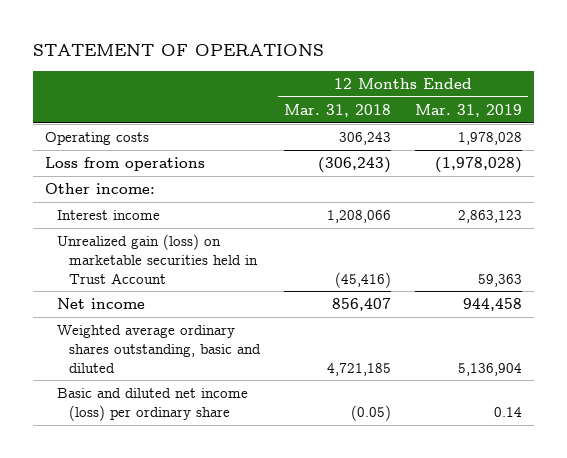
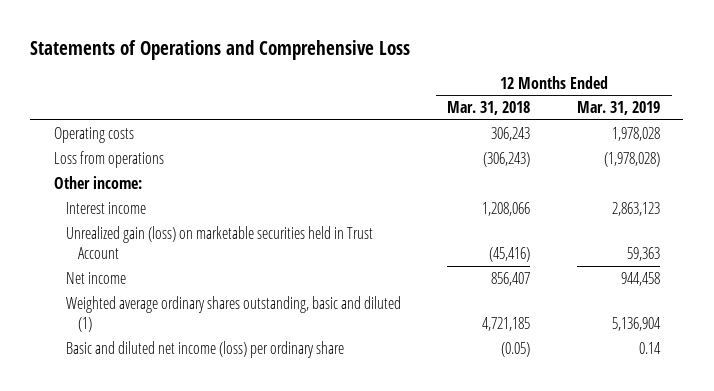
- STATEMENT OF OPERATIONS
+ Statements of Operations and Comprehensive Loss
- Weighted average ordinary shares outstanding, basic and diluted | 4,721,185 | 5,136,904
+ Weighted average ordinary shares outstanding, basic and diluted (1) | 4,721,185 | 5,136,904

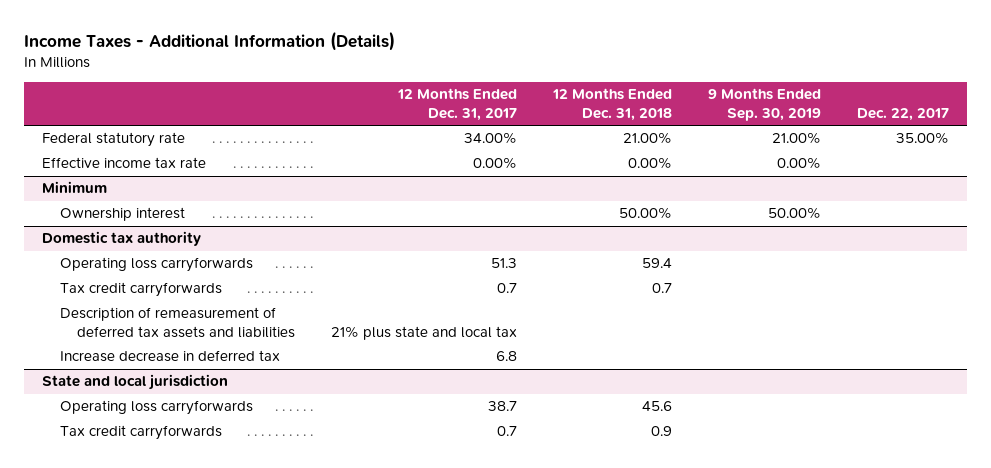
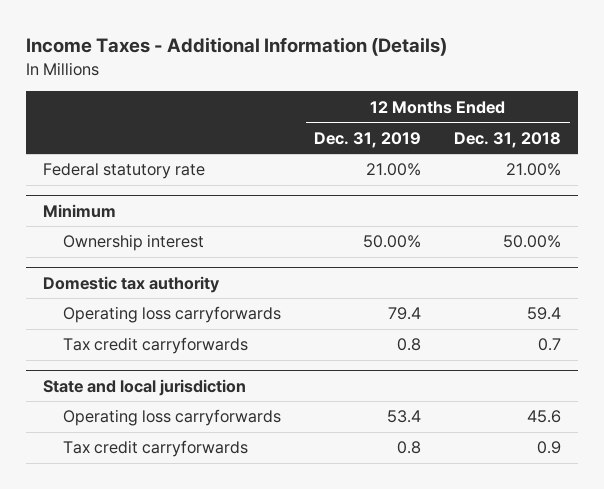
- | 12 Months Ended Dec. 31, 2017 | 12 Months Ended Dec. 31, 2018 | 9 Months Ended Sep. 30, 2019 | Dec. 22, 2017
+ | 12 Months Ended Dec. 31, 2019 | 12 Months Ended Dec. 31, 2018
- Effective income tax rate | 0.00% | 0.00% | 0.00% |
@ Domestic tax authority
- Description of remeasurement of deferred tax assets and liabilities | 21% plus state and local tax | | |
- Increase decrease in deferred tax | 6.8 | | |

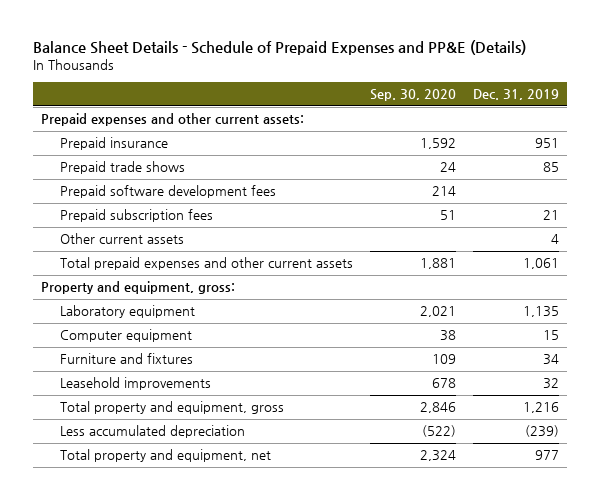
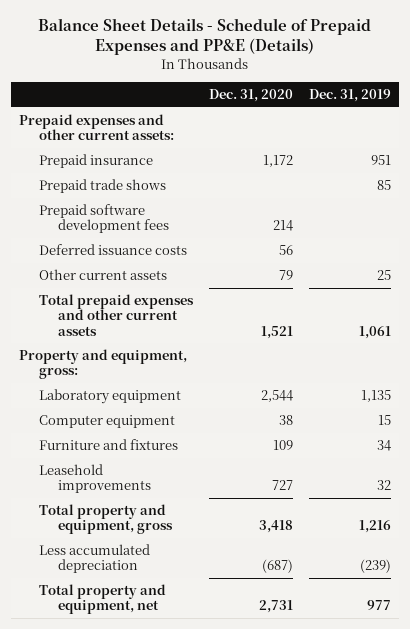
- | Sep. 30, 2020 | Dec. 31, 2019
+ | Dec. 31, 2020 | Dec. 31, 2019
- Prepaid subscription fees | 51 | 21
- Other current assets | | 4
+ Deferred issuance costs | 56 |
+ Other current assets | 79 | 25

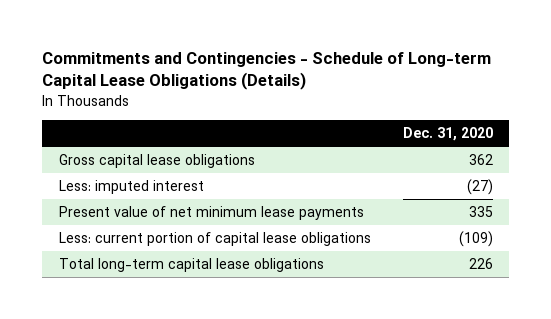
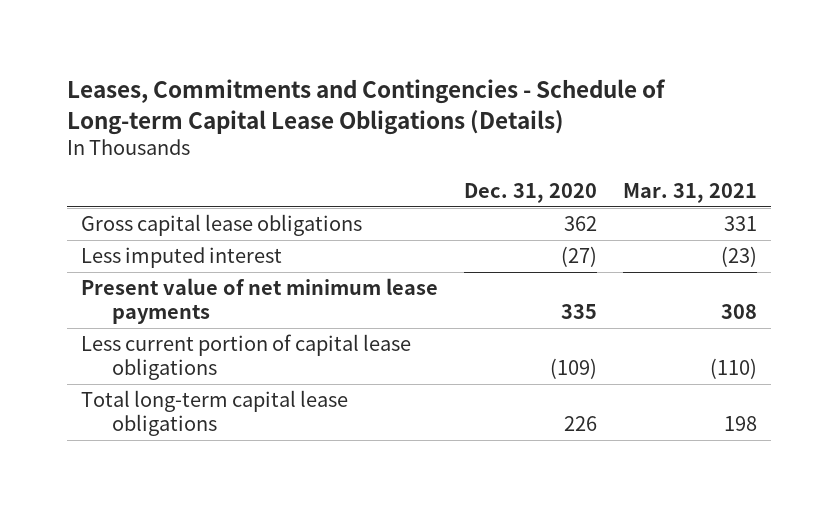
- Commitments and Contingencies - Schedule of Long-term Capital Lease Obligations (Details)
+ Leases, Commitments and Contingencies - Schedule of Long-term Capital Lease Obligations (Details)
- | Dec. 31, 2020
+ | Dec. 31, 2020 | Mar. 31, 2021
- Less: imputed interest | (27)
+ Less imputed interest | (27) | (23)
- Less: current portion of capital lease obligations | (109)
+ Less current portion of capital lease obligations | (109) | (110)

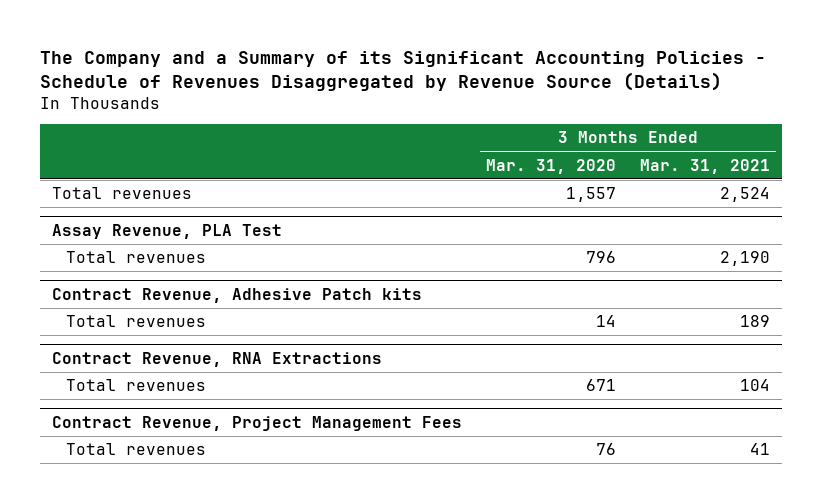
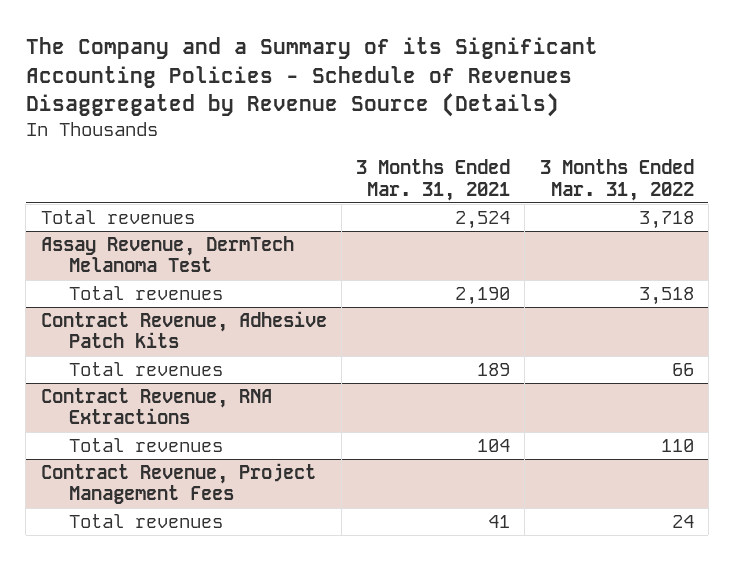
- | 3 Months Ended Mar. 31, 2020 | 3 Months Ended Mar. 31, 2021
+ | 3 Months Ended Mar. 31, 2021 | 3 Months Ended Mar. 31, 2022
- Assay Revenue, PLA Test
+ Assay Revenue, DermTech Melanoma Test

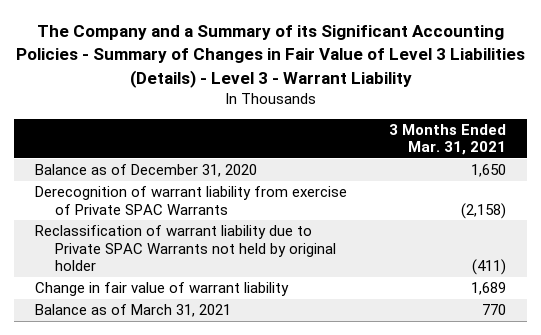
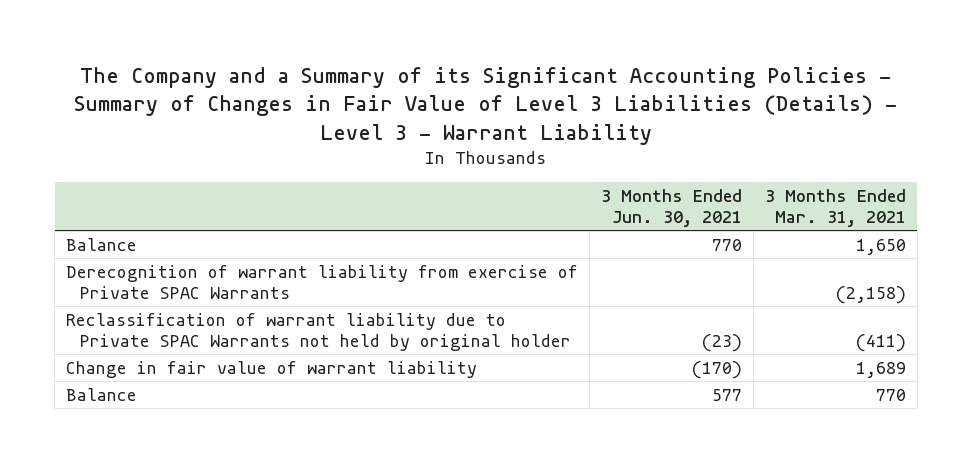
- | 3 Months Ended Mar. 31, 2021
+ | 3 Months Ended Jun. 30, 2021 | 3 Months Ended Mar. 31, 2021
- Balance as of December 31, 2020 | 1,650
+ Balance | 770 | 1,650
- Balance as of March 31, 2021 | 770
+ Balance | 577 | 770

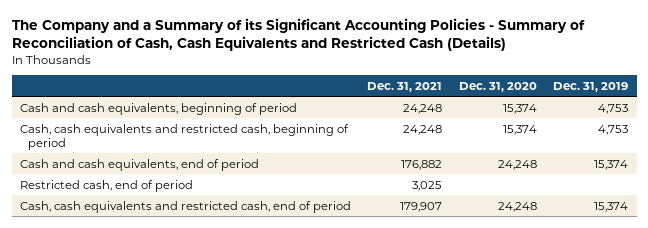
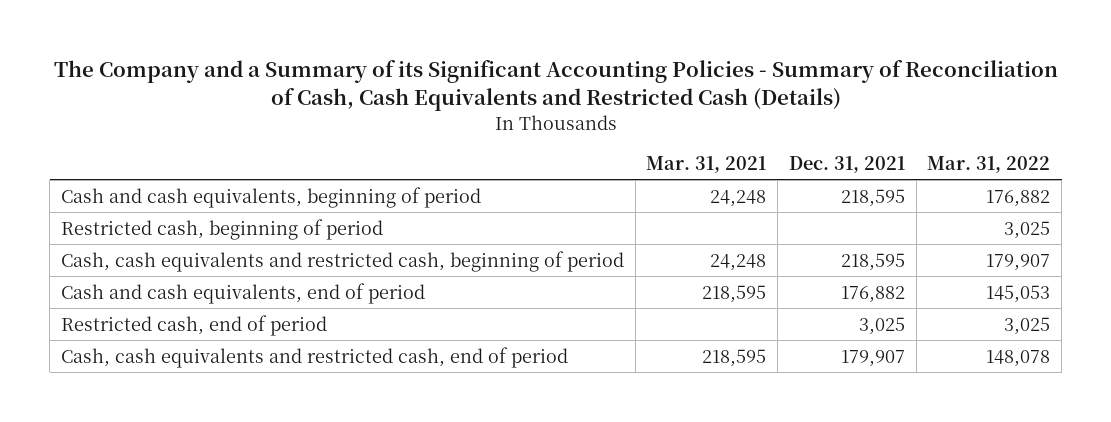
- | Dec. 31, 2021 | Dec. 31, 2020 | Dec. 31, 2019
+ | Mar. 31, 2021 | Dec. 31, 2021 | Mar. 31, 2022
- Cash and cash equivalents, beginning of period | 24,248 | 15,374 | 4,753
- Cash, cash equivalents and restricted cash, beginning of period | 24,248 | 15,374 | 4,753
+ Cash and cash equivalents, beginning of period | 24,248 | 218,595 | 176,882
+ Restricted cash, beginning of period | | | 3,025
+ Cash, cash equivalents and restricted cash, beginning of period | 24,248 | 218,595 | 179,907

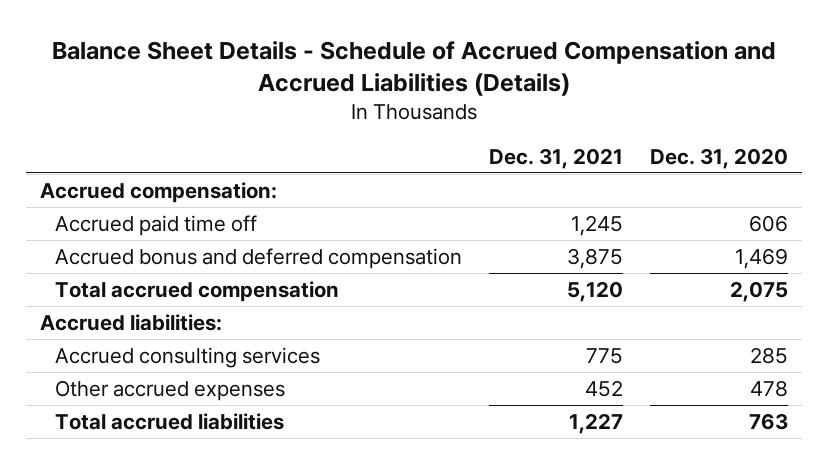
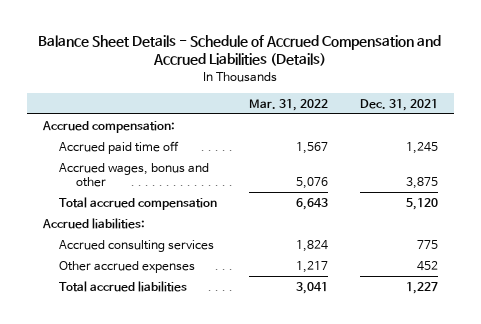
- | Dec. 31, 2021 | Dec. 31, 2020
+ | Mar. 31, 2022 | Dec. 31, 2021
- Accrued bonus and deferred compensation | 3,875 | 1,469
+ Accrued wages, bonus and other | 5,076 | 3,875

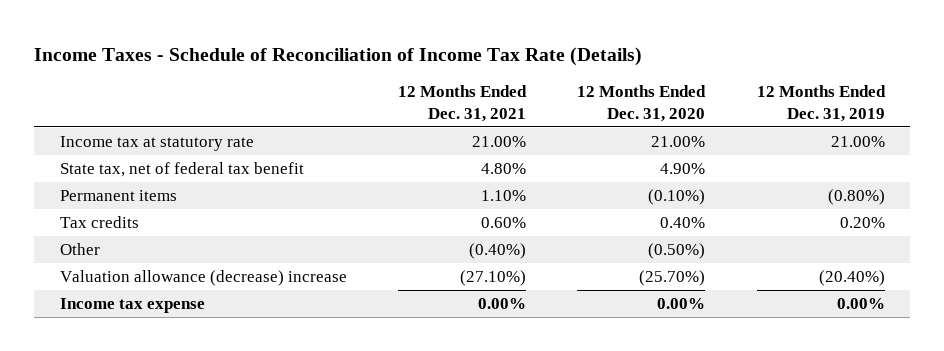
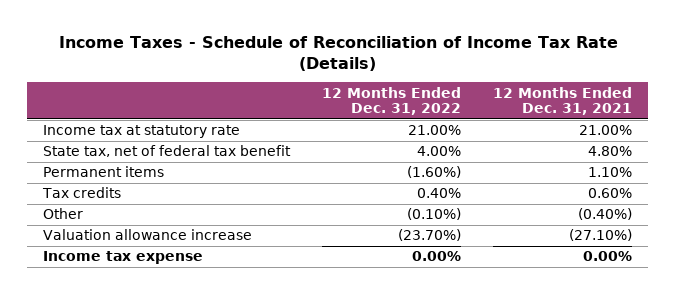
- | 12 Months Ended Dec. 31, 2021 | 12 Months Ended Dec. 31, 2020 | 12 Months Ended Dec. 31, 2019
+ | 12 Months Ended Dec. 31, 2022 | 12 Months Ended Dec. 31, 2021
- Valuation allowance (decrease) increase | (27.10%) | (25.70%) | (20.40%)
+ Valuation allowance increase | (23.70%) | (27.10%)

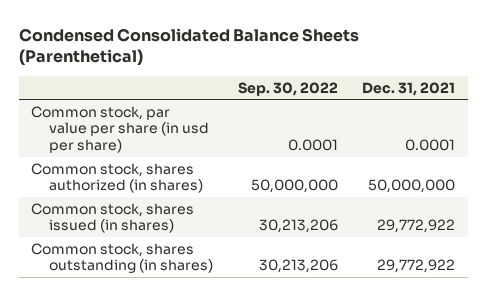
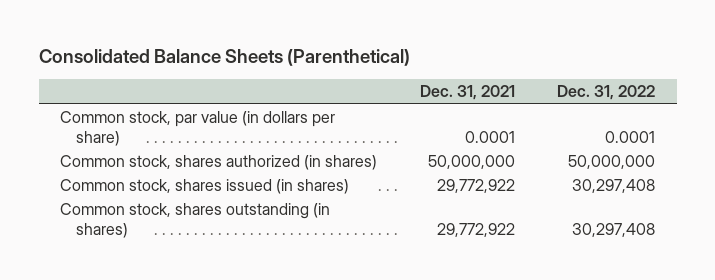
- Condensed Consolidated Balance Sheets (Parenthetical)
+ Consolidated Balance Sheets (Parenthetical)
- | Sep. 30, 2022 | Dec. 31, 2021
+ | Dec. 31, 2021 | Dec. 31, 2022
- Common stock, par value per share (in usd per share) | 0.0001 | 0.0001
+ Common stock, par value (in dollars per share) | 0.0001 | 0.0001

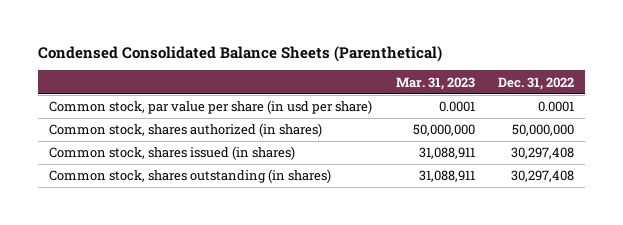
- Consolidated Balance Sheets (Parenthetical)
+ Condensed Consolidated Balance Sheets (Parenthetical)
- | Dec. 31, 2021 | Dec. 31, 2022
+ | Mar. 31, 2023 | Dec. 31, 2022
- Common stock, par value (in dollars per share) | 0.0001 | 0.0001
+ Common stock, par value per share (in usd per share) | 0.0001 | 0.0001

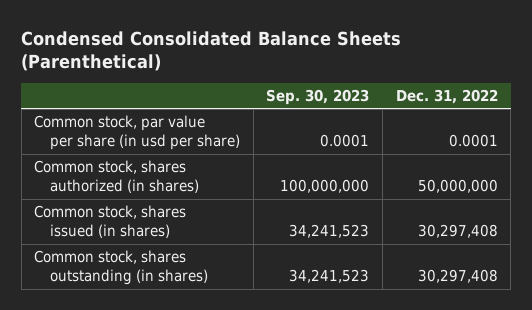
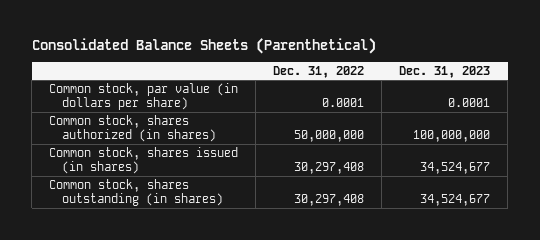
- Condensed Consolidated Balance Sheets (Parenthetical)
+ Consolidated Balance Sheets (Parenthetical)
- | Sep. 30, 2023 | Dec. 31, 2022
+ | Dec. 31, 2022 | Dec. 31, 2023
- Common stock, par value per share (in usd per share) | 0.0001 | 0.0001
+ Common stock, par value (in dollars per share) | 0.0001 | 0.0001

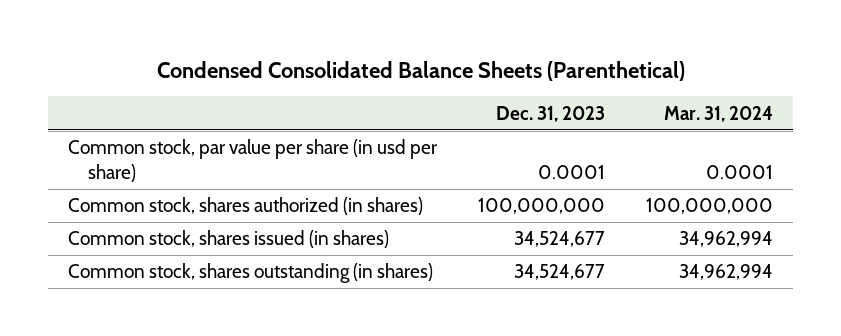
- Consolidated Balance Sheets (Parenthetical)
+ Condensed Consolidated Balance Sheets (Parenthetical)
- | Dec. 31, 2022 | Dec. 31, 2023
+ | Dec. 31, 2023 | Mar. 31, 2024
- Common stock, par value (in dollars per share) | 0.0001 | 0.0001
+ Common stock, par value per share (in usd per share) | 0.0001 | 0.0001

